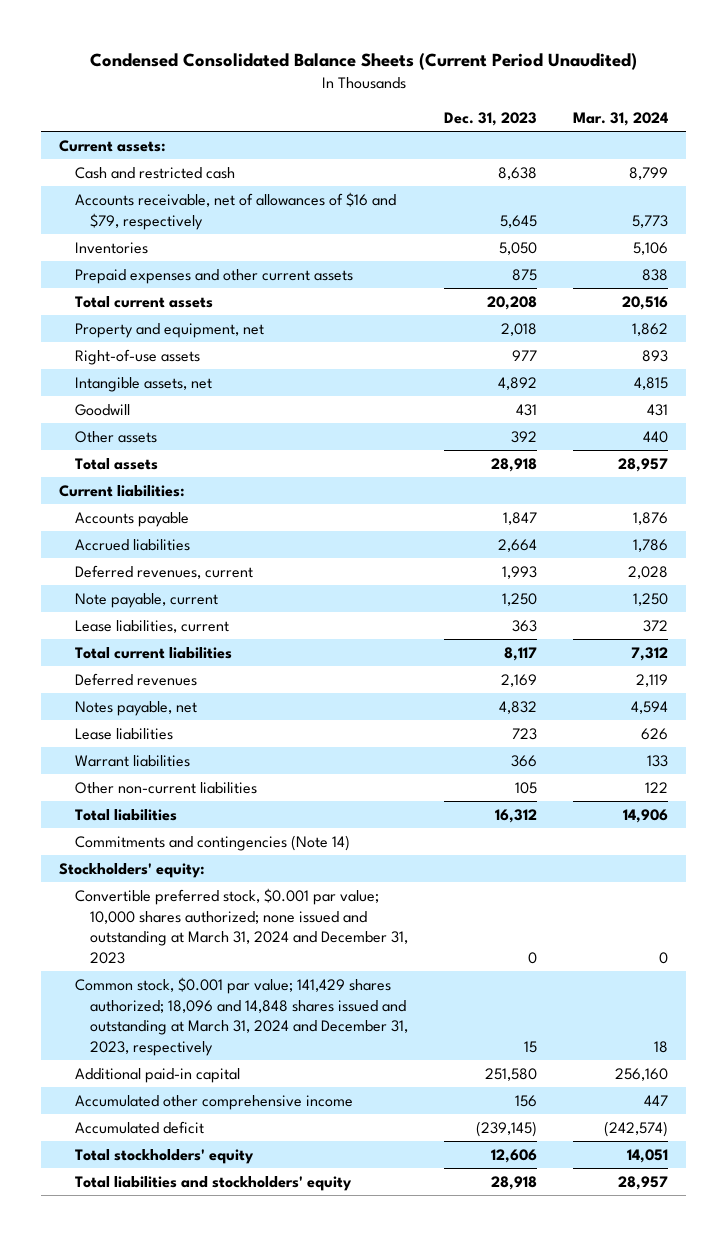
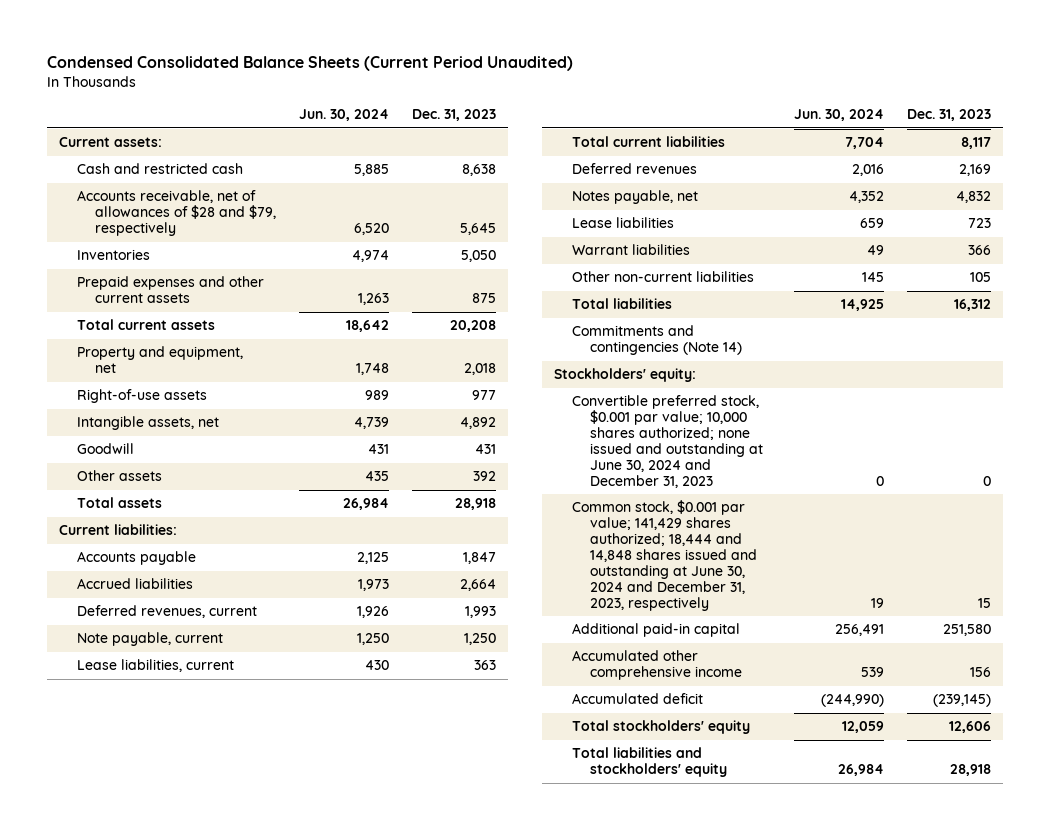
- | Dec. 31, 2023 | Mar. 31, 2024
+ | Jun. 30, 2024 | Dec. 31, 2023
- Accounts receivable, net of allowances of $16 and $79, respectively | 5,645 | 5,773
+ Accounts receivable, net of allowances of $28 and $79, respectively | 6,520 | 5,645
- Convertible preferred stock, $0.001 par value; 10,000 shares authorized; none issued and outstanding at March 31, 2024 and December 31, 2023 | 0 | 0
- Common stock, $0.001 par value; 141,429 shares authorized; 18,096 and 14,848 shares issued and outstanding at March 31, 2024 and December 31, 2023, respectively | 15 | 18
+ Convertible preferred stock, $0.001 par value; 10,000 shares authorized; none issued and outstanding at June 30, 2024 and December 31, 2023 | 0 | 0
+ Common stock, $0.001 par value; 141,429 shares authorized; 18,444 and 14,848 shares issued and outstanding at June 30, 2024 and December 31, 2023, respectively | 19 | 15

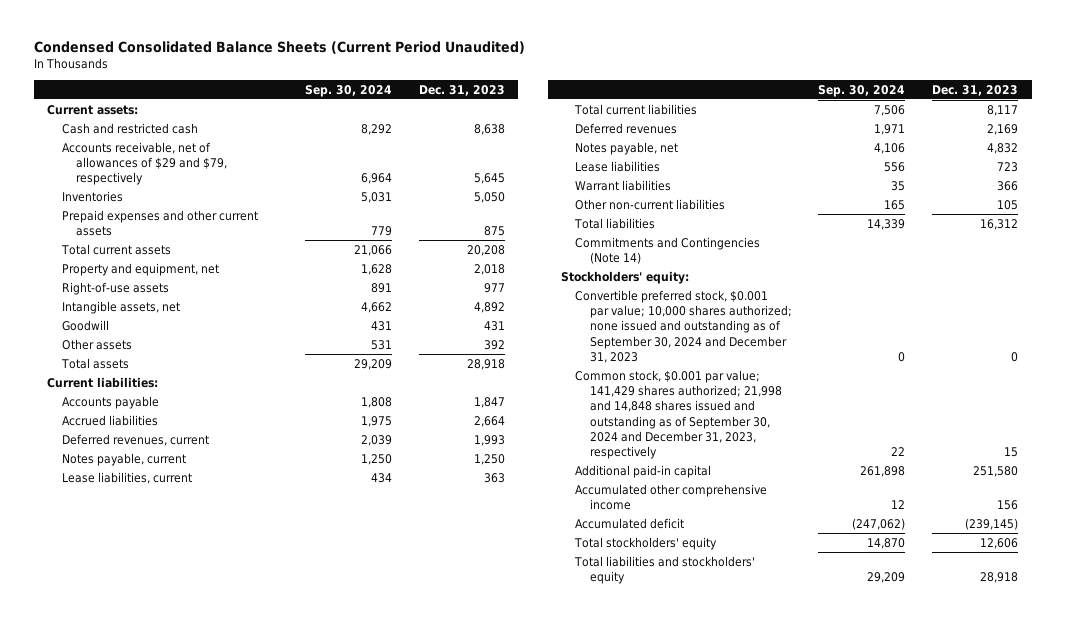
- | Jun. 30, 2024 | Dec. 31, 2023
+ | Sep. 30, 2024 | Dec. 31, 2023
- Accounts receivable, net of allowances of $28 and $79, respectively | 6,520 | 5,645
+ Accounts receivable, net of allowances of $29 and $79, respectively | 6,964 | 5,645
- Note payable, current | 1,250 | 1,250
+ Notes payable, current | 1,250 | 1,250
- Commitments and contingencies (Note 14)
+ Commitments and Contingencies (Note 14)
- Convertible preferred stock, $0.001 par value; 10,000 shares authorized; none issued and outstanding at June 30, 2024 and December 31, 2023 | 0 | 0
- Common stock, $0.001 par value; 141,429 shares authorized; 18,444 and 14,848 shares issued and outstanding at June 30, 2024 and December 31, 2023, respectively | 19 | 15
+ Convertible preferred stock, $0.001 par value; 10,000 shares authorized; none issued and outstanding as of September 30, 2024 and December 31, 2023 | 0 | 0
+ Common stock, $0.001 par value; 141,429 shares authorized; 21,998 and 14,848 shares issued and outstanding as of September 30, 2024 and December 31, 2023, respectively | 22 | 15

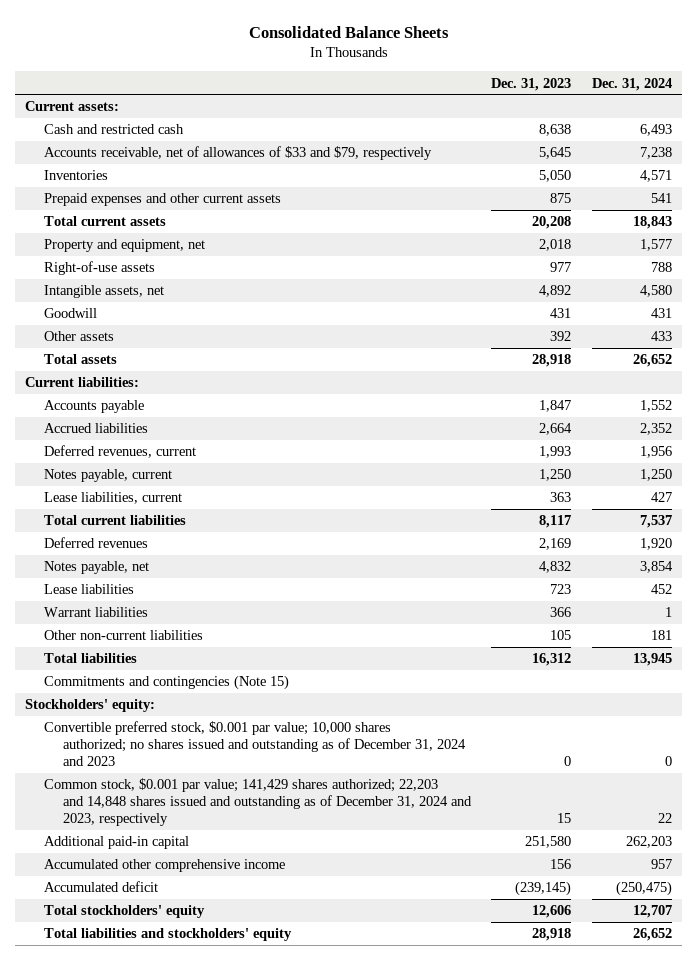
- Condensed Consolidated Balance Sheets (Current Period Unaudited)
+ Consolidated Balance Sheets
- | Sep. 30, 2024 | Dec. 31, 2023
+ | Dec. 31, 2023 | Dec. 31, 2024
- Accounts receivable, net of allowances of $29 and $79, respectively | 6,964 | 5,645
+ Accounts receivable, net of allowances of $33 and $79, respectively | 5,645 | 7,238
- Commitments and Contingencies (Note 14)
+ Commitments and contingencies (Note 15)
- Convertible preferred stock, $0.001 par value; 10,000 shares authorized; none issued and outstanding as of September 30, 2024 and December 31, 2023 | 0 | 0
- Common stock, $0.001 par value; 141,429 shares authorized; 21,998 and 14,848 shares issued and outstanding as of September 30, 2024 and December 31, 2023, respectively | 22 | 15
+ Convertible preferred stock, $0.001 par value; 10,000 shares authorized; no shares issued and outstanding as of December 31, 2024 and 2023 | 0 | 0
+ Common stock, $0.001 par value; 141,429 shares authorized; 22,203 and 14,848 shares issued and outstanding as of December 31, 2024 and 2023, respectively | 15 | 22

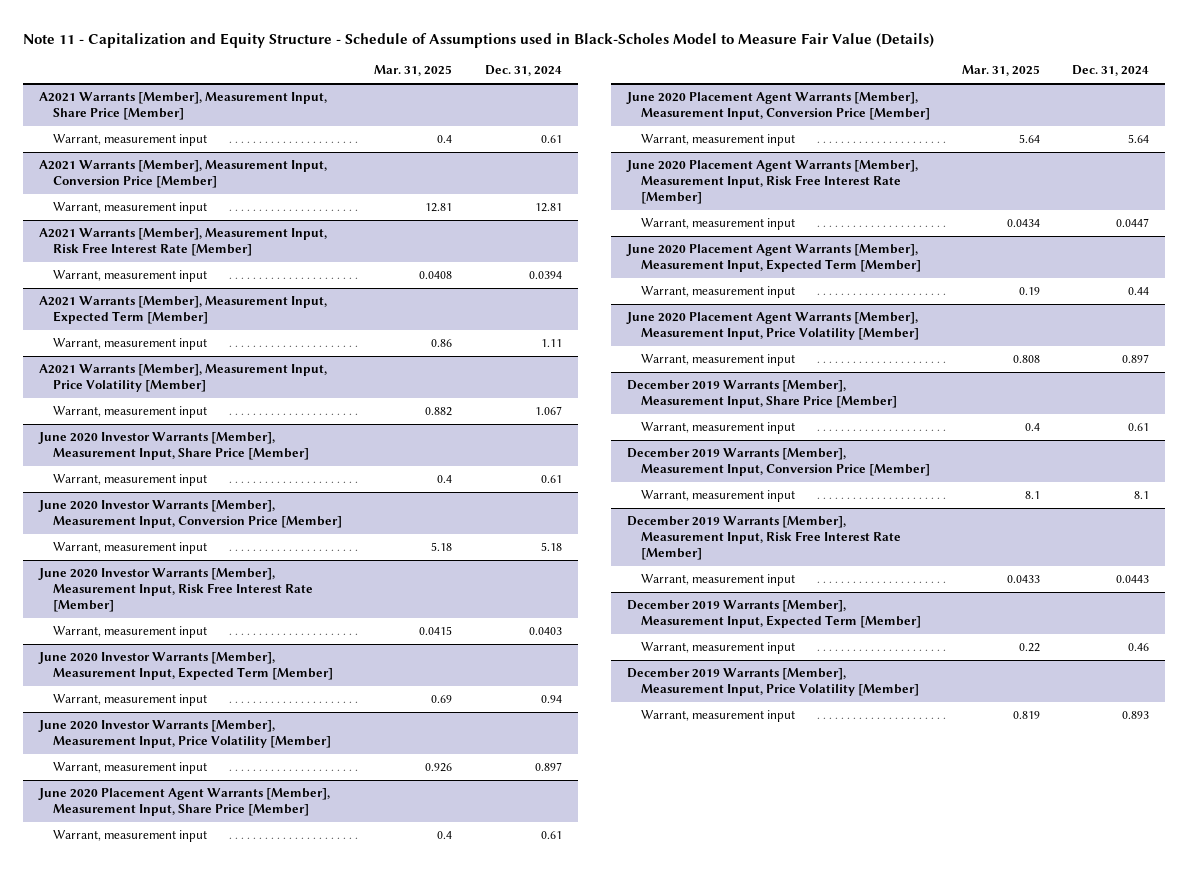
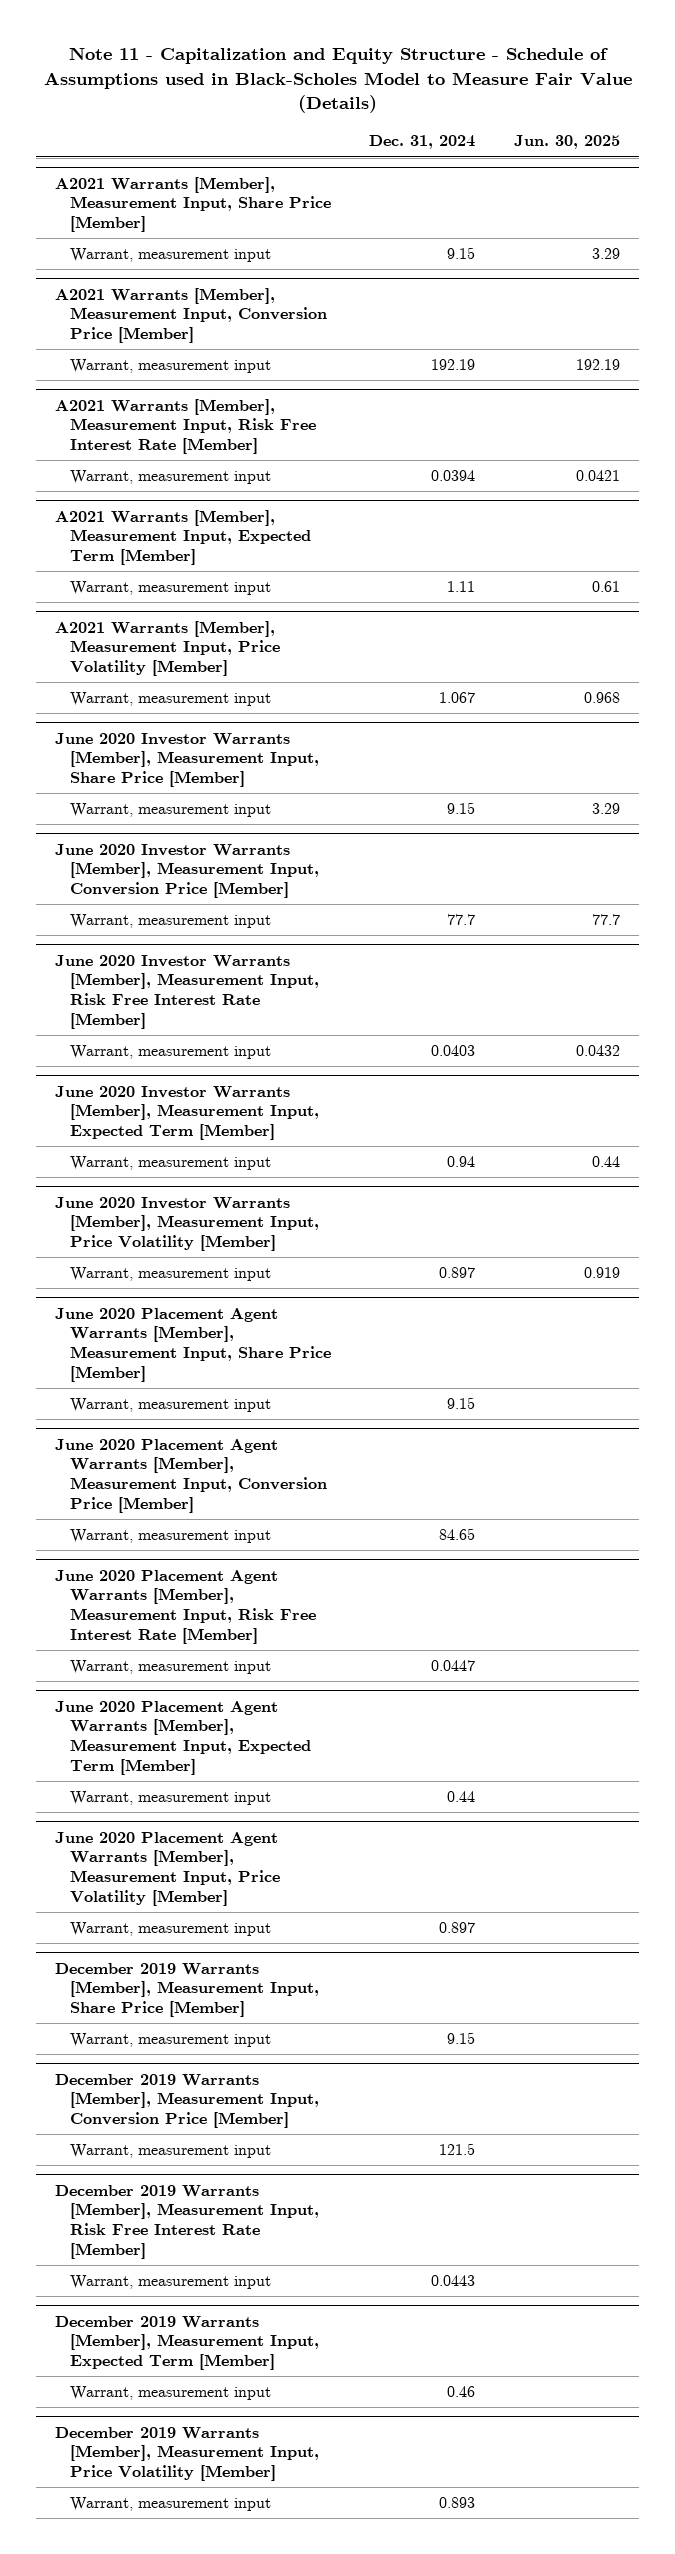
- | Mar. 31, 2025 | Dec. 31, 2024
+ | Dec. 31, 2024 | Jun. 30, 2025
@ A2021 Warrants [Member], Measurement Input, Share Price [Member]
- Warrant, measurement input | 0.4 | 0.61
+ Warrant, measurement input | 9.15 | 3.29
@ A2021 Warrants [Member], Measurement Input, Conversion Price [Member]
- Warrant, measurement input | 12.81 | 12.81
+ Warrant, measurement input | 192.19 | 192.19
@ June 2020 Investor Warrants [Member], Measurement Input, Share Price [Member]
- Warrant, measurement input | 0.4 | 0.61
+ Warrant, measurement input | 9.15 | 3.29
@ June 2020 Investor Warrants [Member], Measurement Input, Conversion Price [Member]
- Warrant, measurement input | 5.18 | 5.18
+ Warrant, measurement input | 77.7 | 77.7
@ June 2020 Placement Agent Warrants [Member], Measurement Input, Share Price [Member]
- Warrant, measurement input | 0.4 | 0.61
+ Warrant, measurement input | 9.15 |
@ June 2020 Placement Agent Warrants [Member], Measurement Input, Conversion Price [Member]
- Warrant, measurement input | 5.64 | 5.64
+ Warrant, measurement input | 84.65 |
@ December 2019 Warrants [Member], Measurement Input, Share Price [Member]
- Warrant, measurement input | 0.4 | 0.61
+ Warrant, measurement input | 9.15 |
@ December 2019 Warrants [Member], Measurement Input, Conversion Price [Member]
- Warrant, measurement input | 8.1 | 8.1
+ Warrant, measurement input | 121.5 |

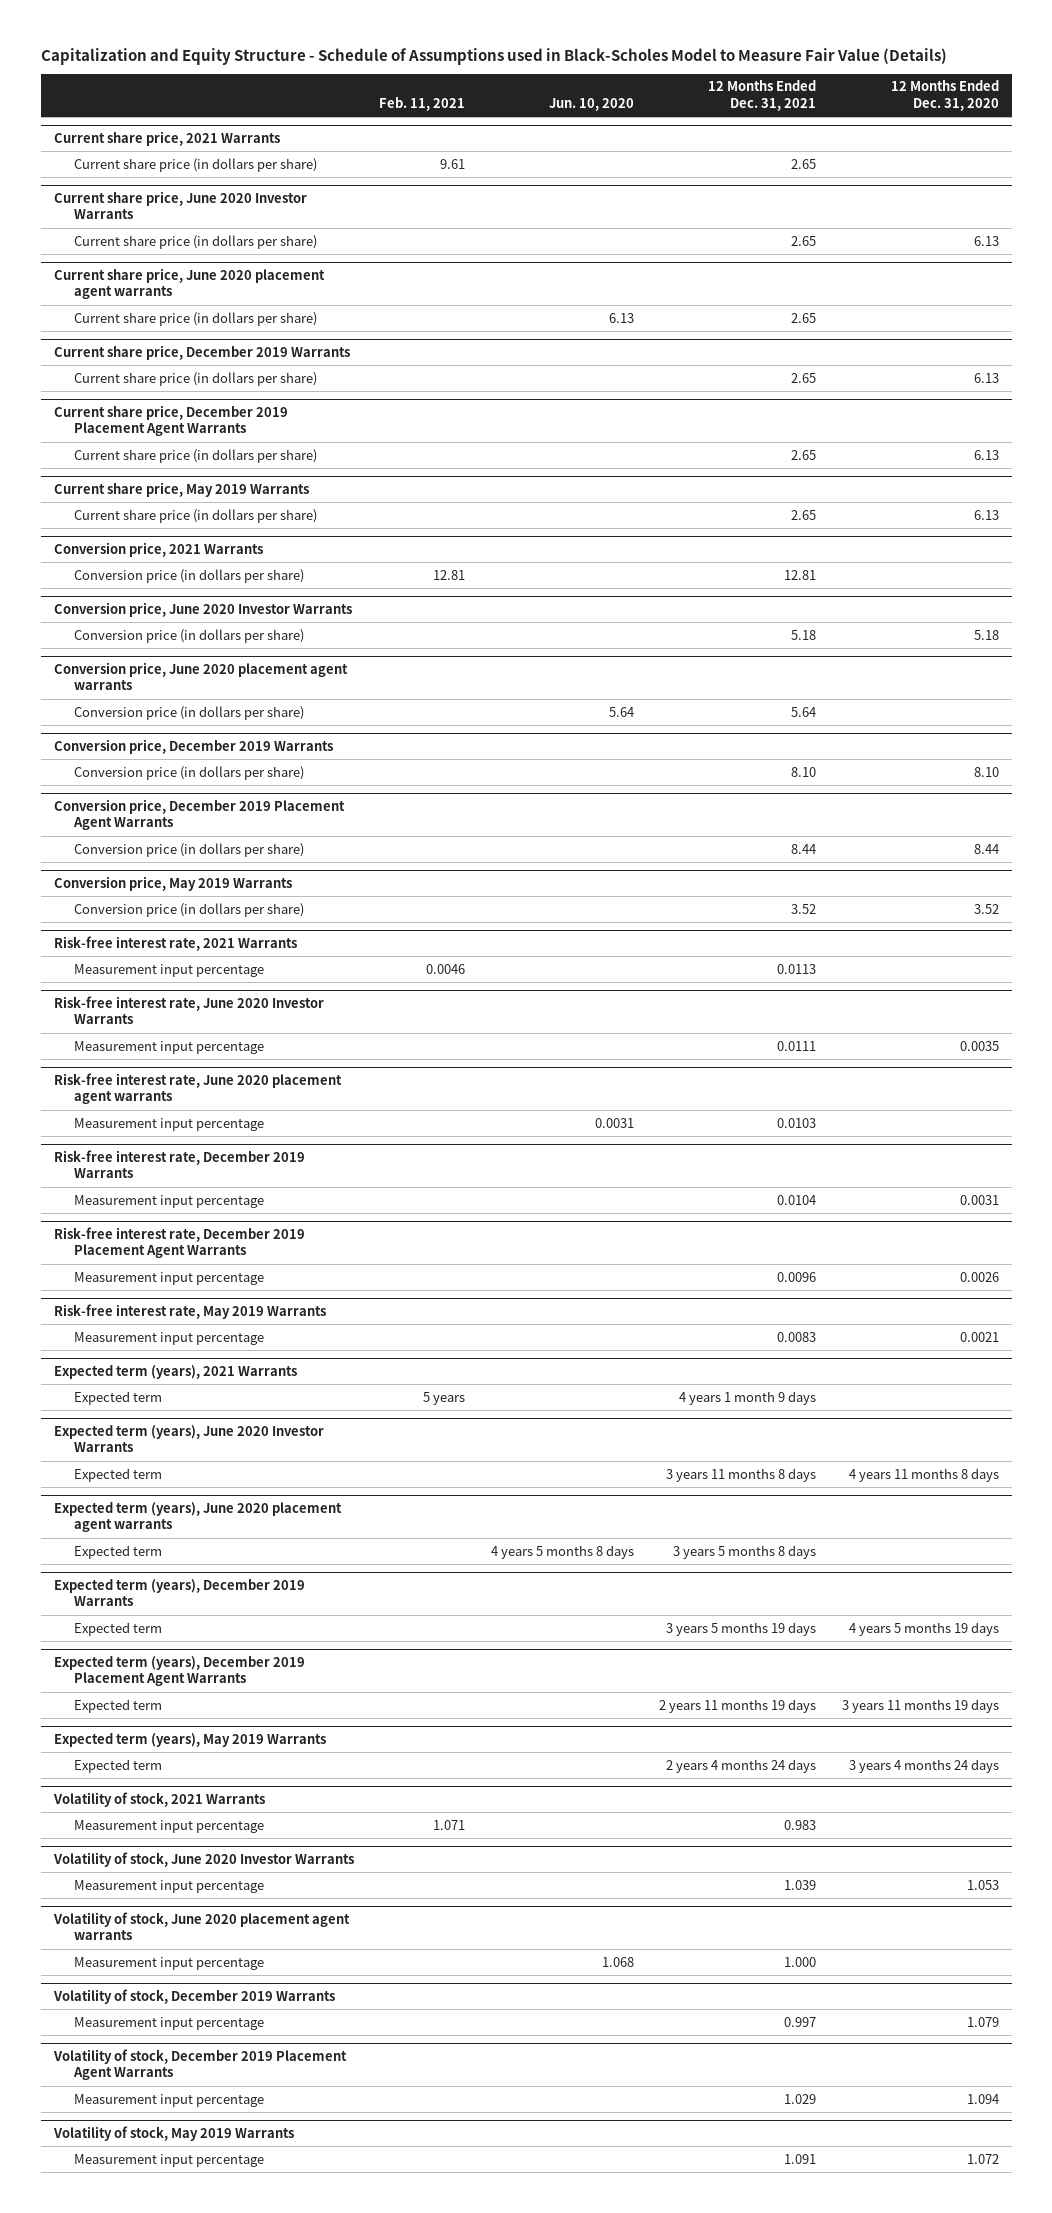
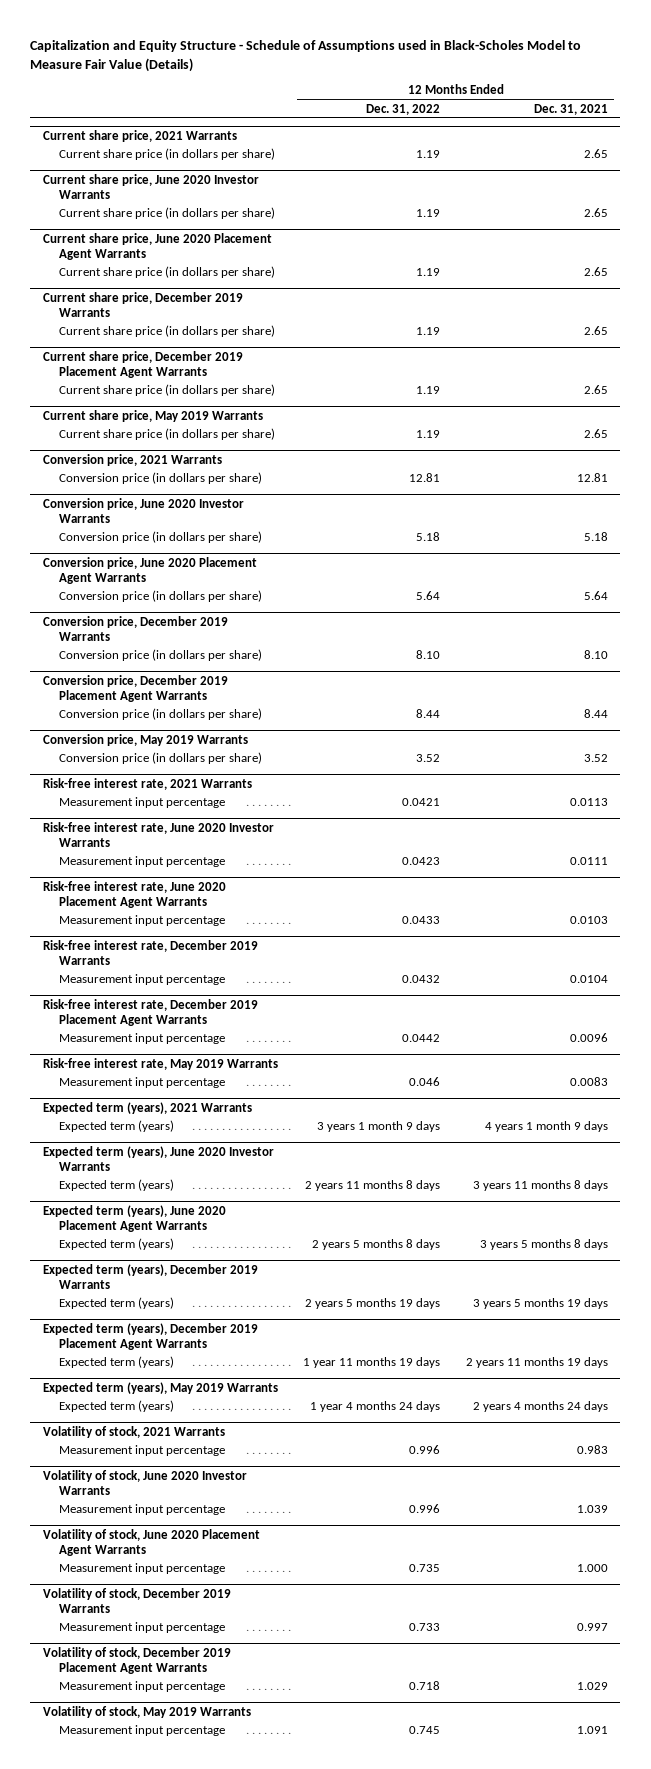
- | Feb. 11, 2021 | Jun. 10, 2020 | 12 Months Ended Dec. 31, 2021 | 12 Months Ended Dec. 31, 2020
+ | 12 Months Ended Dec. 31, 2022 | 12 Months Ended Dec. 31, 2021
- Current share price, June 2020 placement agent warrants
+ Current share price, June 2020 Placement Agent Warrants
- Conversion price, June 2020 placement agent warrants
+ Conversion price, June 2020 Placement Agent Warrants
- Risk-free interest rate, June 2020 placement agent warrants
+ Risk-free interest rate, June 2020 Placement Agent Warrants
@ Expected term (years), 2021 Warrants
- Expected term | 5 years | | 4 years 1 month 9 days |
+ Expected term (years) | 3 years 1 month 9 days | 4 years 1 month 9 days
@ Expected term (years), June 2020 Investor Warrants
- Expected term | | | 3 years 11 months 8 days | 4 years 11 months 8 days
- Expected term (years), June 2020 placement agent warrants
- Expected term | | 4 years 5 months 8 days | 3 years 5 months 8 days |
@ Expected term (years), June 2020 Investor Warrants
+ Expected term (years) | 2 years 11 months 8 days | 3 years 11 months 8 days
+ Expected term (years), June 2020 Placement Agent Warrants
+ Expected term (years) | 2 years 5 months 8 days | 3 years 5 months 8 days
@ Expected term (years), December 2019 Warrants
- Expected term | | | 3 years 5 months 19 days | 4 years 5 months 19 days
+ Expected term (years) | 2 years 5 months 19 days | 3 years 5 months 19 days
@ Expected term (years), December 2019 Placement Agent Warrants
- Expected term | | | 2 years 11 months 19 days | 3 years 11 months 19 days
+ Expected term (years) | 1 year 11 months 19 days | 2 years 11 months 19 days
@ Expected term (years), May 2019 Warrants
- Expected term | | | 2 years 4 months 24 days | 3 years 4 months 24 days
+ Expected term (years) | 1 year 4 months 24 days | 2 years 4 months 24 days
- Volatility of stock, June 2020 placement agent warrants
+ Volatility of stock, June 2020 Placement Agent Warrants

